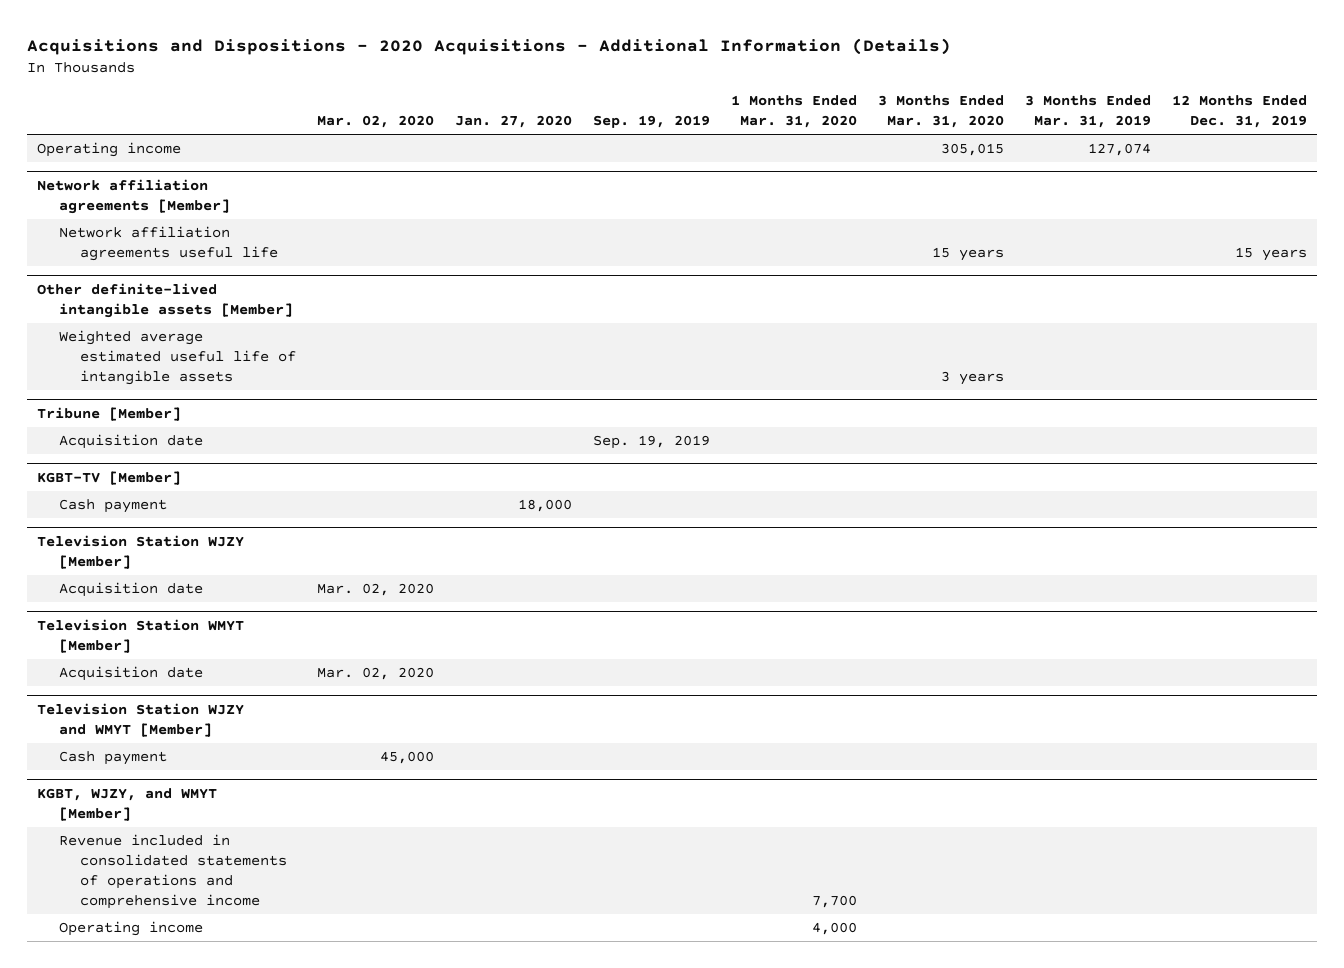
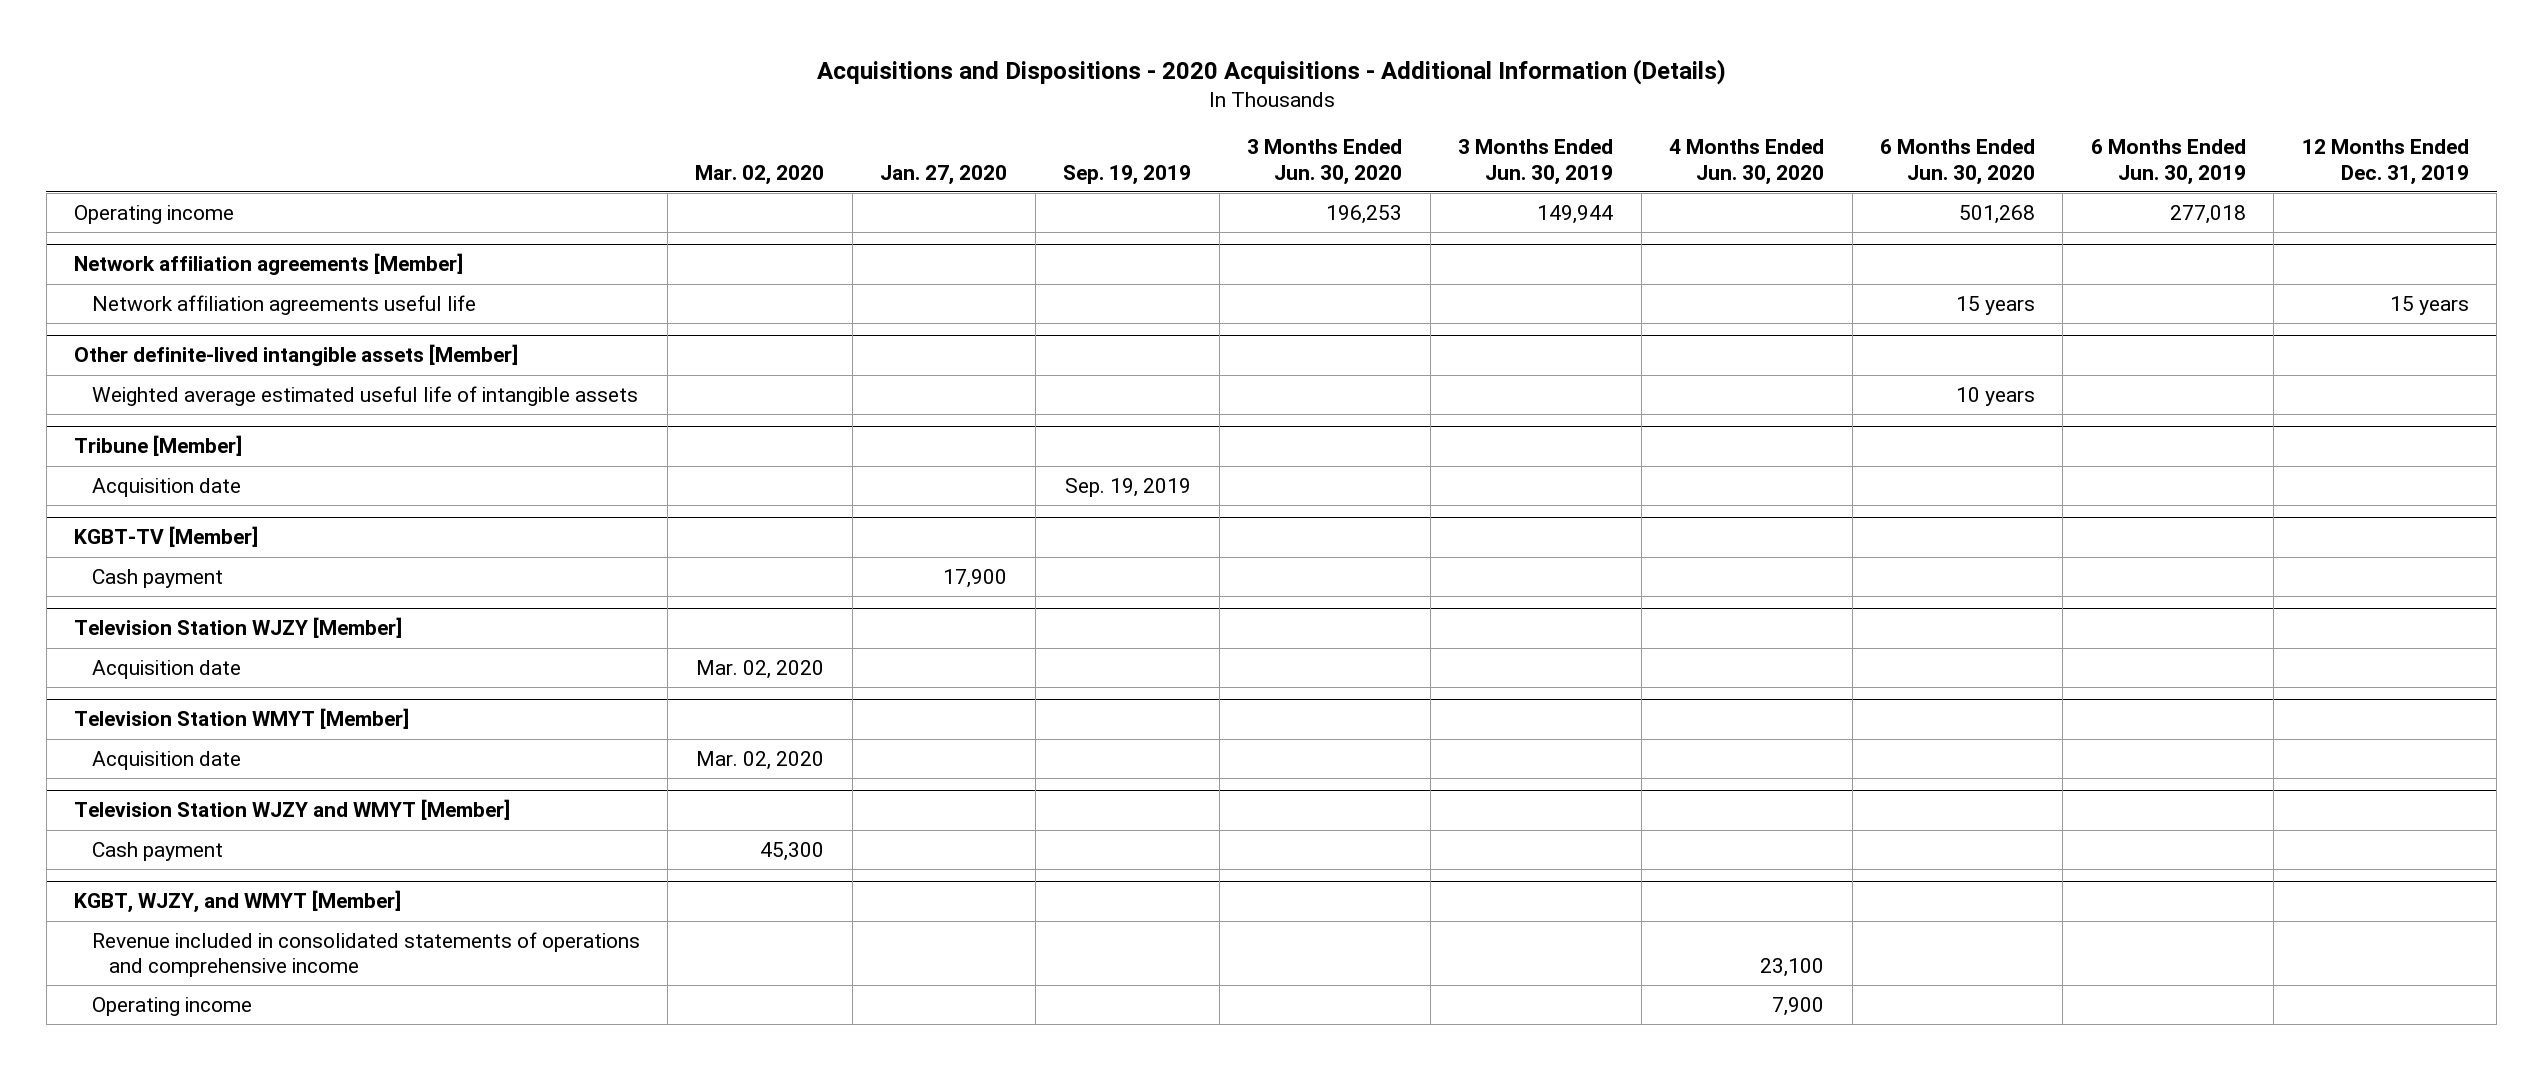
- | Mar. 02, 2020 | Jan. 27, 2020 | Sep. 19, 2019 | 1 Months Ended Mar. 31, 2020 | 3 Months Ended Mar. 31, 2020 | 3 Months Ended Mar. 31, 2019 | 12 Months Ended Dec. 31, 2019
+ | Mar. 02, 2020 | Jan. 27, 2020 | Sep. 19, 2019 | 3 Months Ended Jun. 30, 2020 | 3 Months Ended Jun. 30, 2019 | 4 Months Ended Jun. 30, 2020 | 6 Months Ended Jun. 30, 2020 | 6 Months Ended Jun. 30, 2019 | 12 Months Ended Dec. 31, 2019
@ KGBT-TV [Member]
- Cash payment | | 18,000 | | | | |
+ Cash payment | | 17,900 | | | | | | |
@ Television Station WJZY and WMYT [Member]
- Cash payment | 45,000 | | | | | |
+ Cash payment | 45,300 | | | | | | | |

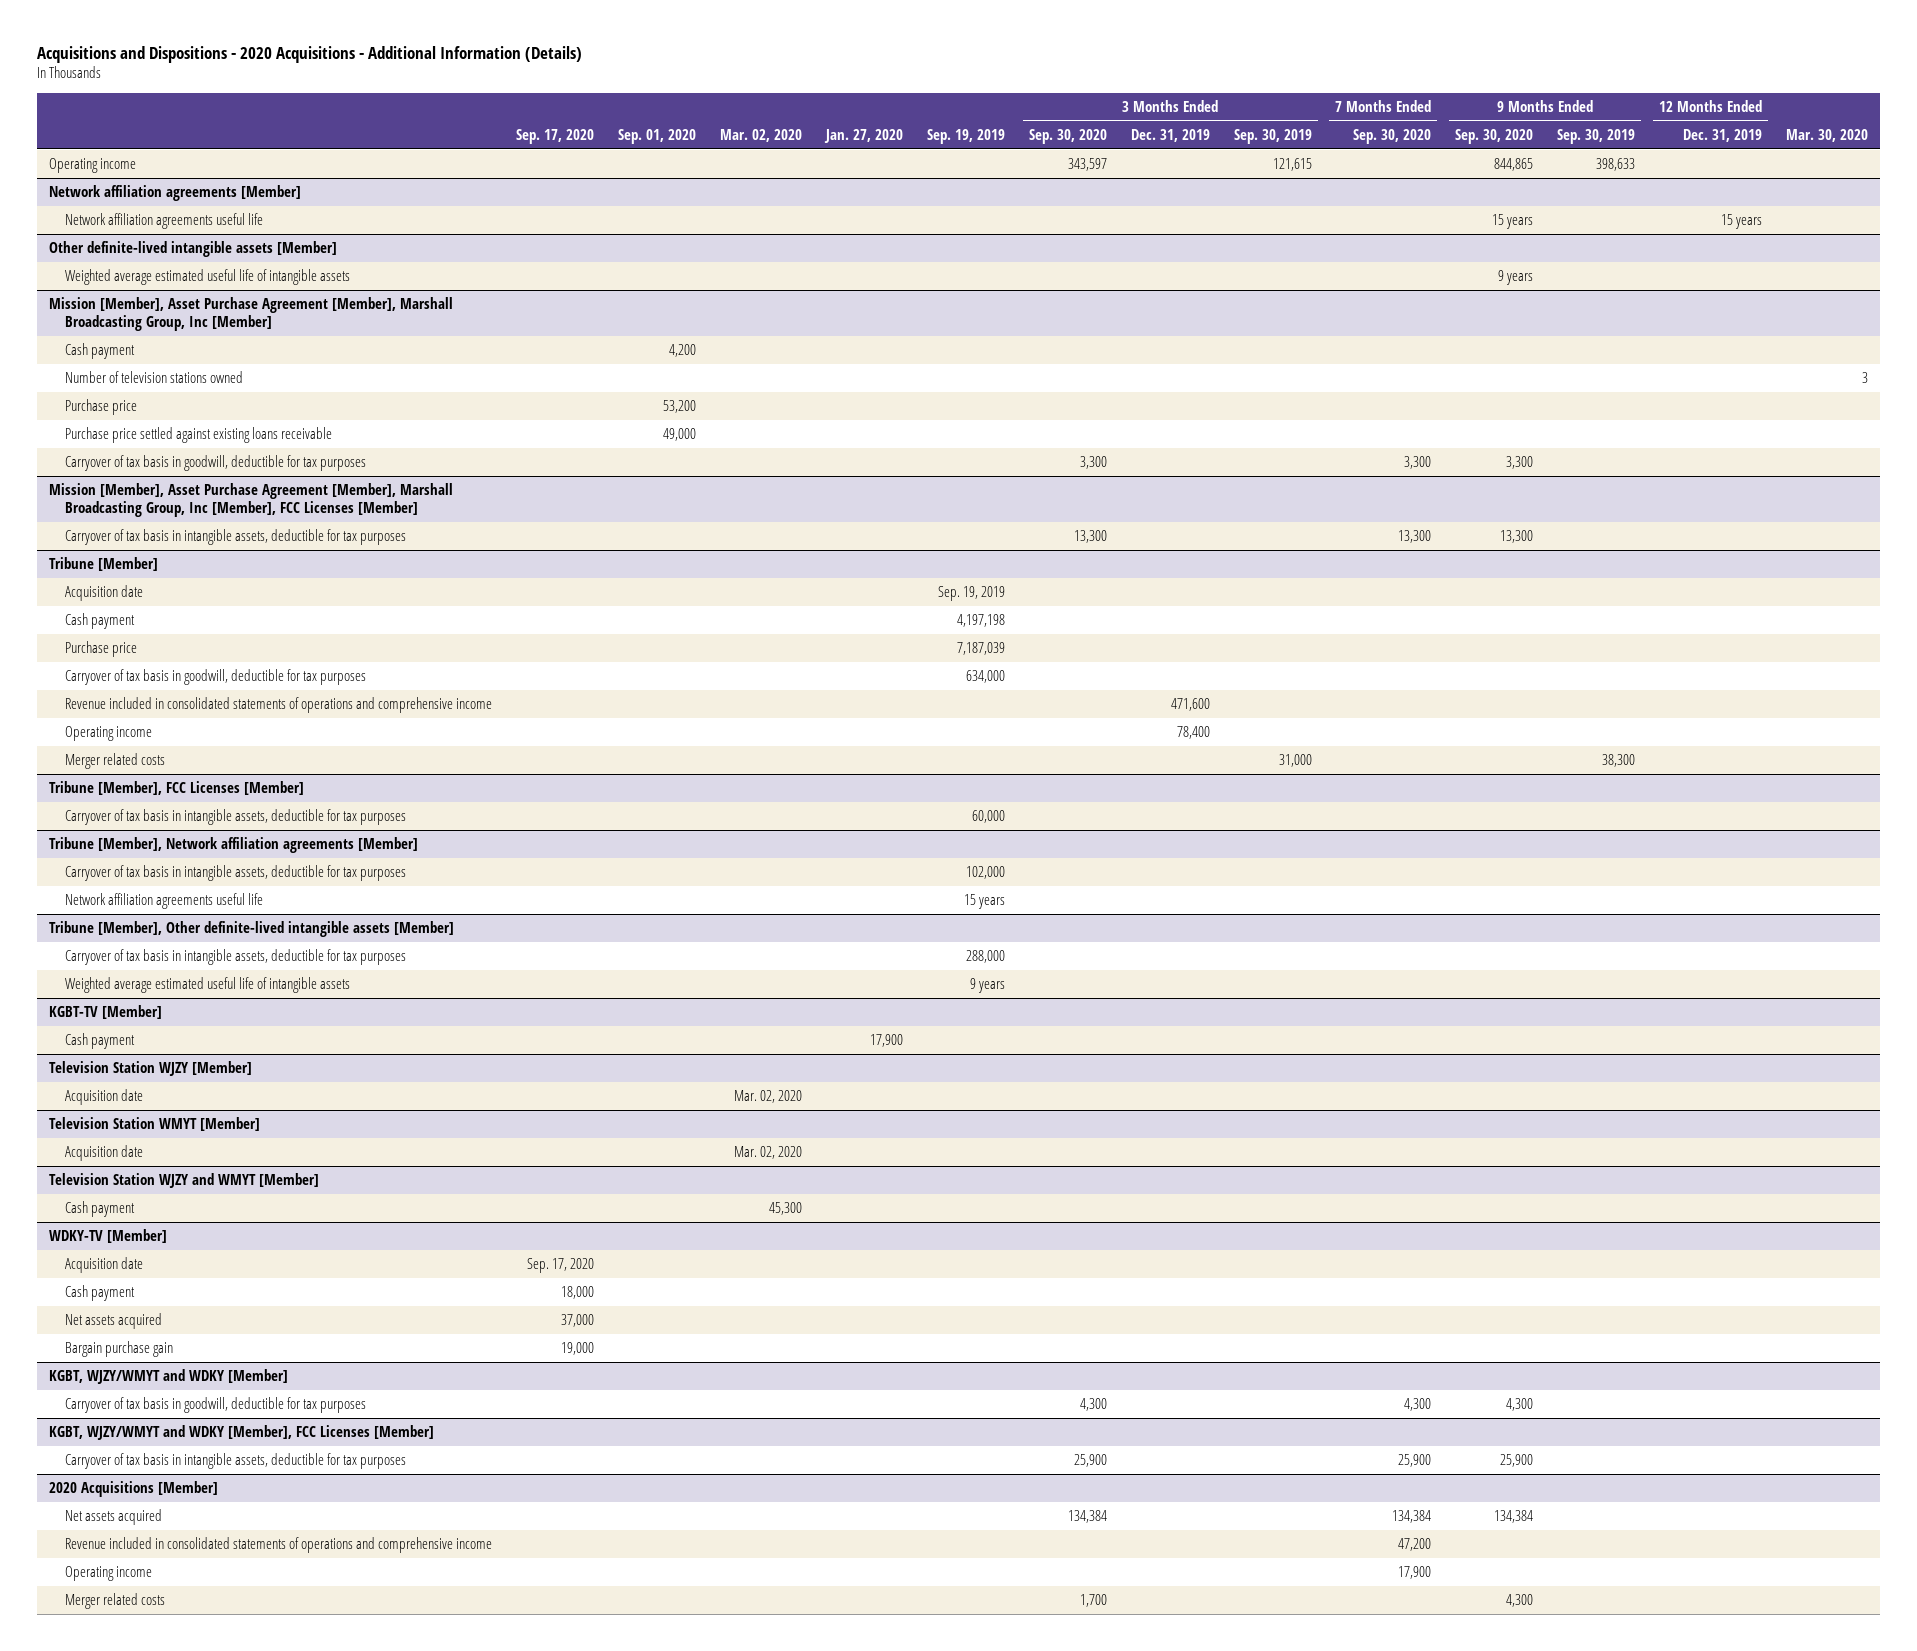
- | Mar. 02, 2020 | Jan. 27, 2020 | Sep. 19, 2019 | 3 Months Ended Jun. 30, 2020 | 3 Months Ended Jun. 30, 2019 | 4 Months Ended Jun. 30, 2020 | 6 Months Ended Jun. 30, 2020 | 6 Months Ended Jun. 30, 2019 | 12 Months Ended Dec. 31, 2019
+ | Sep. 17, 2020 | Sep. 01, 2020 | Mar. 02, 2020 | Jan. 27, 2020 | Sep. 19, 2019 | 3 Months Ended Sep. 30, 2020 | 3 Months Ended Dec. 31, 2019 | 3 Months Ended Sep. 30, 2019 | 7 Months Ended Sep. 30, 2020 | 9 Months Ended Sep. 30, 2020 | 9 Months Ended Sep. 30, 2019 | 12 Months Ended Dec. 31, 2019 | Mar. 30, 2020
+ Mission [Member], Asset Purchase Agreement [Member], Marshall Broadcasting Group, Inc [Member]
+ Cash payment | | 4,200 | | | | | | | | | | |
+ Number of television stations owned | | | | | | | | | | | | | 3
+ Purchase price | | 53,200 | | | | | | | | | | |
+ Purchase price settled against existing loans receivable | | 49,000 | | | | | | | | | | |
+ Carryover of tax basis in goodwill, deductible for tax purposes | | | | | | 3,300 | | | 3,300 | 3,300 | | |
+ Mission [Member], Asset Purchase Agreement [Member], Marshall Broadcasting Group, Inc [Member], FCC Licenses [Member]
+ Carryover of tax basis in intangible assets, deductible for tax purposes | | | | | | 13,300 | | | 13,300 | 13,300 | | |
@ Tribune [Member]
+ Cash payment | | | | | 4,197,198 | | | | | | | |
+ Purchase price | | | | | 7,187,039 | | | | | | | |
+ Carryover of tax basis in goodwill, deductible for tax purposes | | | | | 634,000 | | | | | | | |
+ Revenue included in consolidated statements of operations and comprehensive income | | | | | | | 471,600 | | | | | |
+ Operating income | | | | | | | 78,400 | | | | | |
+ Merger related costs | | | | | | | | 31,000 | | | 38,300 | |
+ Tribune [Member], FCC Licenses [Member]
+ Carryover of tax basis in intangible assets, deductible for tax purposes | | | | | 60,000 | | | | | | | |
+ Tribune [Member], Network affiliation agreements [Member]
+ Carryover of tax basis in intangible assets, deductible for tax purposes | | | | | 102,000 | | | | | | | |
+ Network affiliation agreements useful life | | | | | 15 years | | | | | | | |
+ Tribune [Member], Other definite-lived intangible assets [Member]
+ Carryover of tax basis in intangible assets, deductible for tax purposes | | | | | 288,000 | | | | | | | |
+ Weighted average estimated useful life of intangible assets | | | | | 9 years | | | | | | | |
- KGBT, WJZY, and WMYT [Member]
- Revenue included in consolidated statements of operations and comprehensive income | | | | | | 23,100 | | |
- Operating income | | | | | | 7,900 | | |
+ WDKY-TV [Member]
+ Acquisition date | Sep. 17, 2020 | | | | | | | | | | | |
+ Cash payment | 18,000 | | | | | | | | | | | |
+ Net assets acquired | 37,000 | | | | | | | | | | | |
+ Bargain purchase gain | 19,000 | | | | | | | | | | | |
+ KGBT, WJZY/WMYT and WDKY [Member]
+ Carryover of tax basis in goodwill, deductible for tax purposes | | | | | | 4,300 | | | 4,300 | 4,300 | | |
+ KGBT, WJZY/WMYT and WDKY [Member], FCC Licenses [Member]
+ Carryover of tax basis in intangible assets, deductible for tax purposes | | | | | | 25,900 | | | 25,900 | 25,900 | | |
+ 2020 Acquisitions [Member]
+ Net assets acquired | | | | | | 134,384 | | | 134,384 | 134,384 | | |
+ Revenue included in consolidated statements of operations and comprehensive income | | | | | | | | | 47,200 | | | |
+ Operating income | | | | | | | | | 17,900 | | | |
+ Merger related costs | | | | | | 1,700 | | | | 4,300 | | |

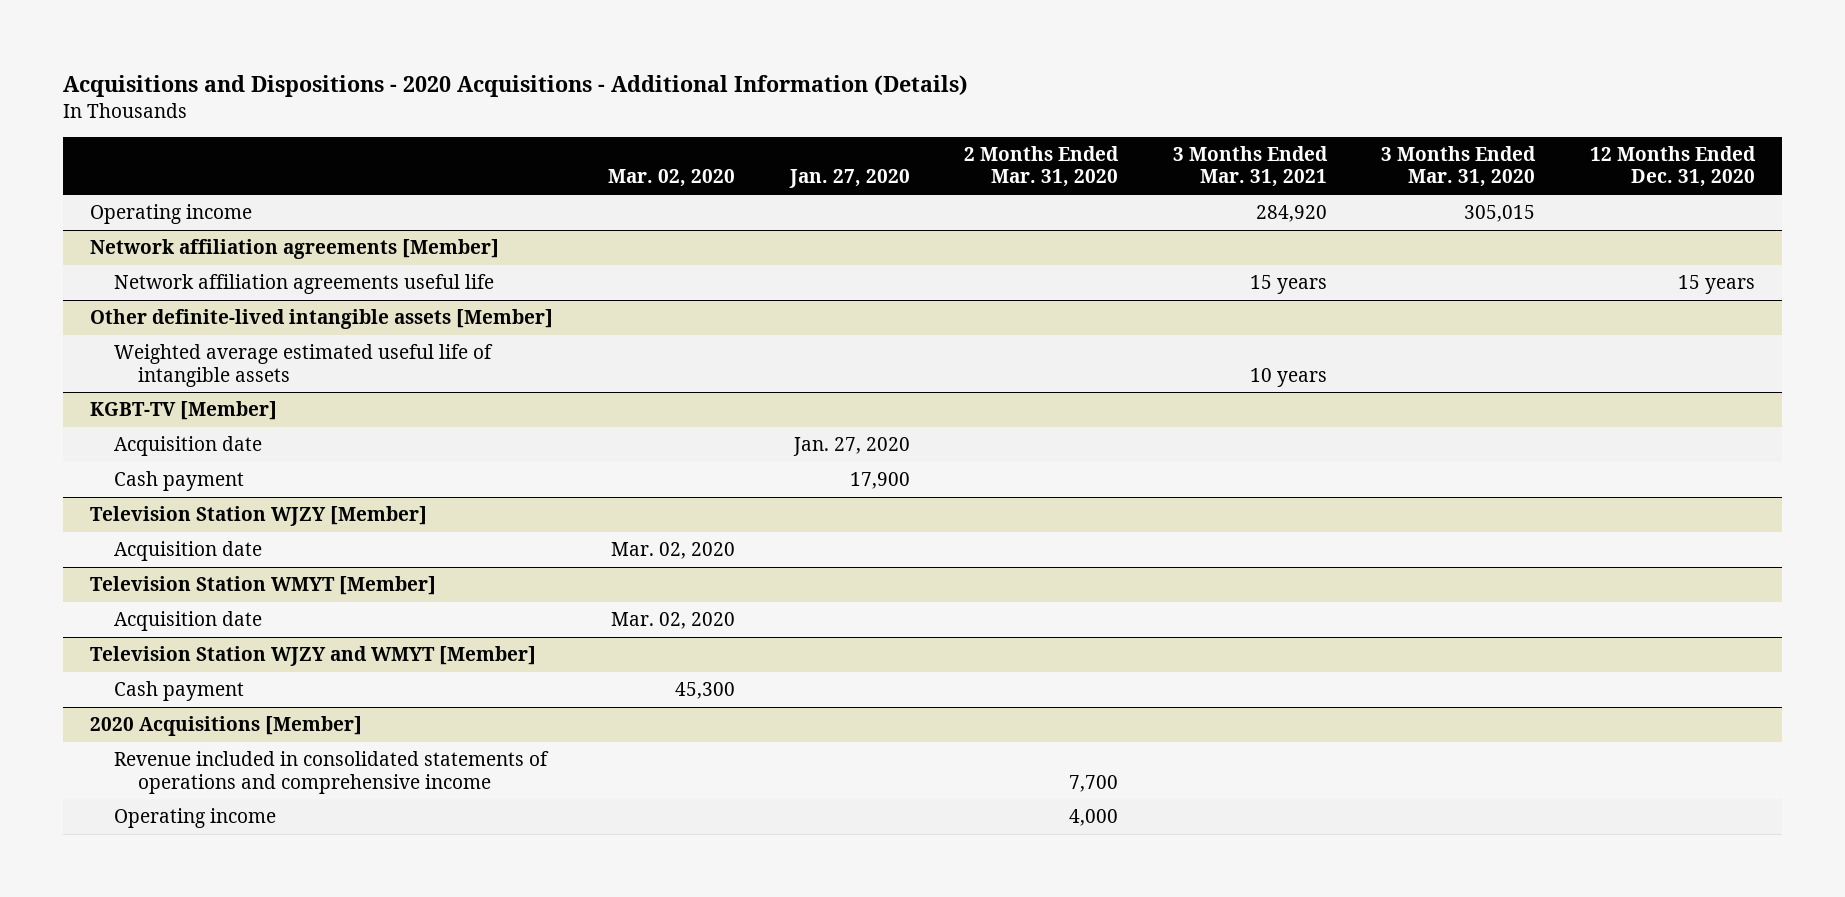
- | Sep. 17, 2020 | Sep. 01, 2020 | Mar. 02, 2020 | Jan. 27, 2020 | Sep. 19, 2019 | 3 Months Ended Sep. 30, 2020 | 3 Months Ended Dec. 31, 2019 | 3 Months Ended Sep. 30, 2019 | 7 Months Ended Sep. 30, 2020 | 9 Months Ended Sep. 30, 2020 | 9 Months Ended Sep. 30, 2019 | 12 Months Ended Dec. 31, 2019 | Mar. 30, 2020
+ | Mar. 02, 2020 | Jan. 27, 2020 | 2 Months Ended Mar. 31, 2020 | 3 Months Ended Mar. 31, 2021 | 3 Months Ended Mar. 31, 2020 | 12 Months Ended Dec. 31, 2020
- Mission [Member], Asset Purchase Agreement [Member], Marshall Broadcasting Group, Inc [Member]
- Cash payment | | 4,200 | | | | | | | | | | |
- Number of television stations owned | | | | | | | | | | | | | 3
- Purchase price | | 53,200 | | | | | | | | | | |
- Purchase price settled against existing loans receivable | | 49,000 | | | | | | | | | | |
- Carryover of tax basis in goodwill, deductible for tax purposes | | | | | | 3,300 | | | 3,300 | 3,300 | | |
- Mission [Member], Asset Purchase Agreement [Member], Marshall Broadcasting Group, Inc [Member], FCC Licenses [Member]
- Carryover of tax basis in intangible assets, deductible for tax purposes | | | | | | 13,300 | | | 13,300 | 13,300 | | |
- Tribune [Member]
- Acquisition date | | | | | Sep. 19, 2019 | | | | | | | |
- Cash payment | | | | | 4,197,198 | | | | | | | |
- Purchase price | | | | | 7,187,039 | | | | | | | |
- Carryover of tax basis in goodwill, deductible for tax purposes | | | | | 634,000 | | | | | | | |
- Revenue included in consolidated statements of operations and comprehensive income | | | | | | | 471,600 | | | | | |
- Operating income | | | | | | | 78,400 | | | | | |
- Merger related costs | | | | | | | | 31,000 | | | 38,300 | |
- Tribune [Member], FCC Licenses [Member]
- Carryover of tax basis in intangible assets, deductible for tax purposes | | | | | 60,000 | | | | | | | |
- Tribune [Member], Network affiliation agreements [Member]
- Carryover of tax basis in intangible assets, deductible for tax purposes | | | | | 102,000 | | | | | | | |
- Network affiliation agreements useful life | | | | | 15 years | | | | | | | |
- Tribune [Member], Other definite-lived intangible assets [Member]
- Carryover of tax basis in intangible assets, deductible for tax purposes | | | | | 288,000 | | | | | | | |
- Weighted average estimated useful life of intangible assets | | | | | 9 years | | | | | | | |
@ KGBT-TV [Member]
+ Acquisition date | | Jan. 27, 2020 | | | |
- WDKY-TV [Member]
- Acquisition date | Sep. 17, 2020 | | | | | | | | | | | |
- Cash payment | 18,000 | | | | | | | | | | | |
- Net assets acquired | 37,000 | | | | | | | | | | | |
- Bargain purchase gain | 19,000 | | | | | | | | | | | |
- KGBT, WJZY/WMYT and WDKY [Member]
- Carryover of tax basis in goodwill, deductible for tax purposes | | | | | | 4,300 | | | 4,300 | 4,300 | | |
- KGBT, WJZY/WMYT and WDKY [Member], FCC Licenses [Member]
- Carryover of tax basis in intangible assets, deductible for tax purposes | | | | | | 25,900 | | | 25,900 | 25,900 | | |
@ 2020 Acquisitions [Member]
- Net assets acquired | | | | | | 134,384 | | | 134,384 | 134,384 | | |
- Merger related costs | | | | | | 1,700 | | | | 4,300 | | |

